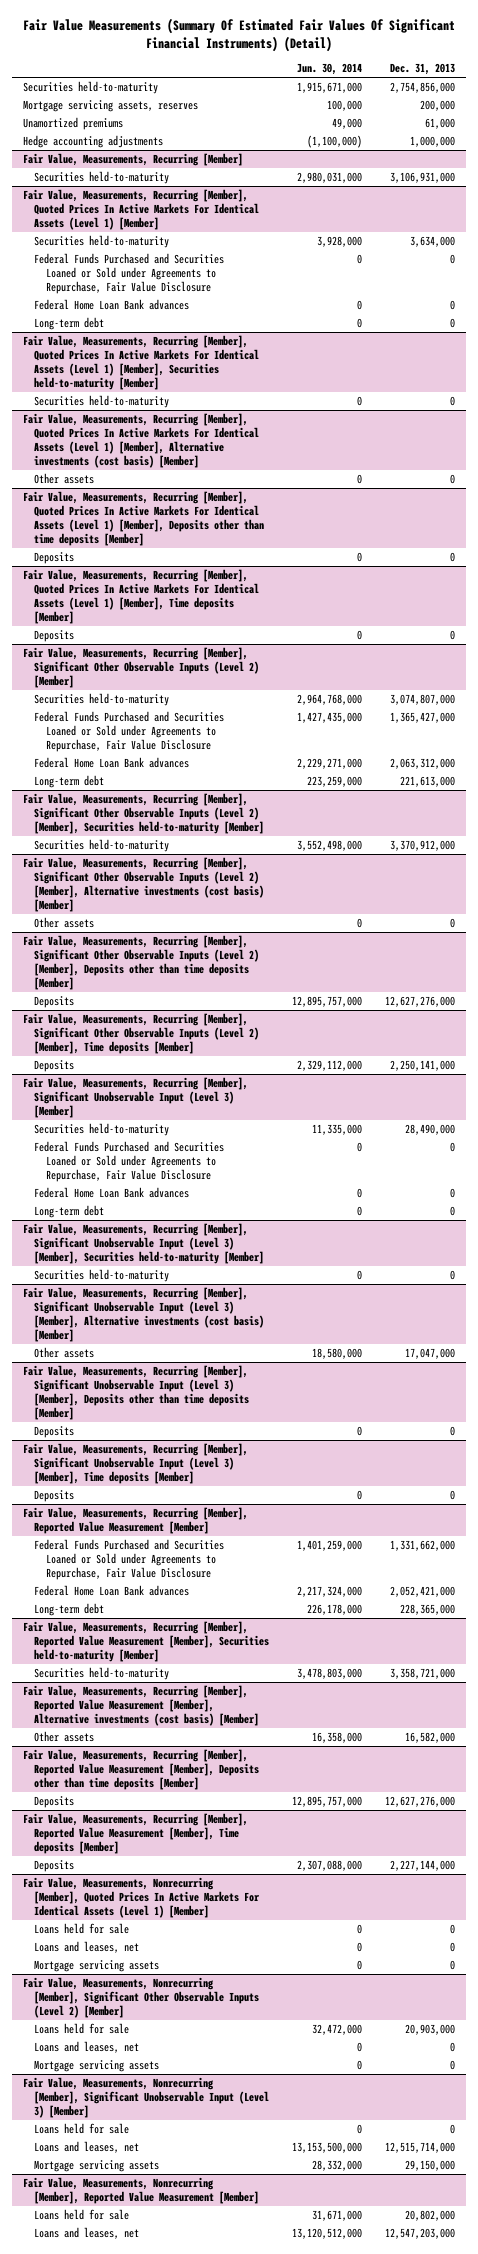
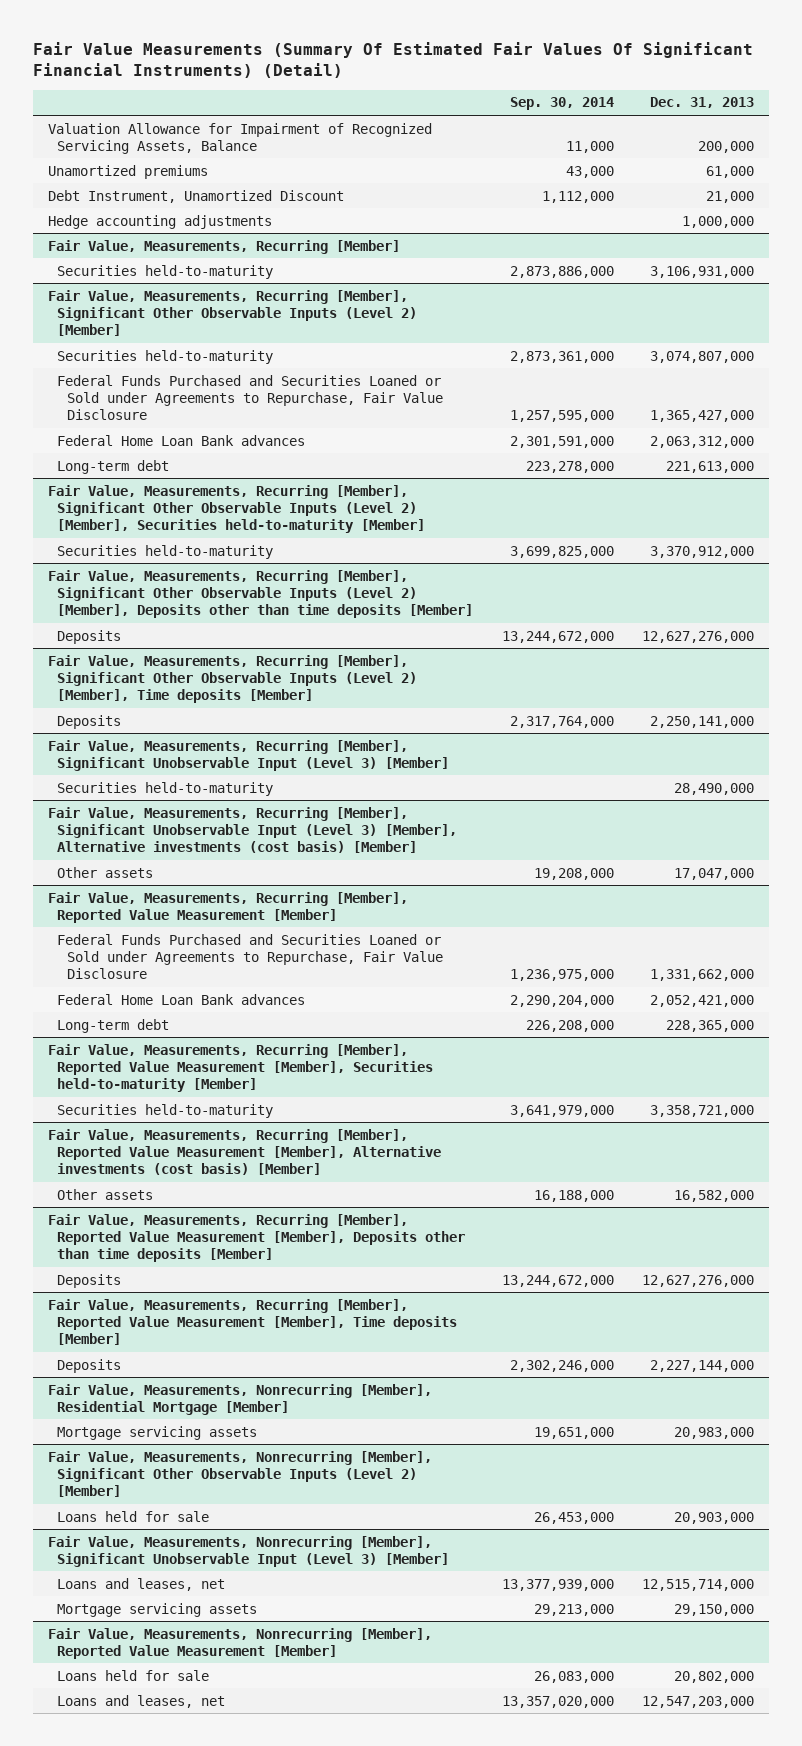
- | Jun. 30, 2014 | Dec. 31, 2013
+ | Sep. 30, 2014 | Dec. 31, 2013
- Securities held-to-maturity | 1,915,671,000 | 2,754,856,000
- Mortgage servicing assets, reserves | 100,000 | 200,000
+ Valuation Allowance for Impairment of Recognized Servicing Assets, Balance | 11,000 | 200,000
+ Debt Instrument, Unamortized Discount | 1,112,000 | 21,000
- Fair Value, Measurements, Recurring [Member], Quoted Prices In Active Markets For Identical Assets (Level 1) [Member]
- Securities held-to-maturity | 3,928,000 | 3,634,000
- Federal Funds Purchased and Securities Loaned or Sold under Agreements to Repurchase, Fair Value Disclosure | 0 | 0
- Federal Home Loan Bank advances | 0 | 0
- Long-term debt | 0 | 0
- Fair Value, Measurements, Recurring [Member], Quoted Prices In Active Markets For Identical Assets (Level 1) [Member], Securities held-to-maturity [Member]
- Securities held-to-maturity | 0 | 0
- Fair Value, Measurements, Recurring [Member], Quoted Prices In Active Markets For Identical Assets (Level 1) [Member], Alternative investments (cost basis) [Member]
- Other assets | 0 | 0
- Fair Value, Measurements, Recurring [Member], Quoted Prices In Active Markets For Identical Assets (Level 1) [Member], Deposits other than time deposits [Member]
- Deposits | 0 | 0
- Fair Value, Measurements, Recurring [Member], Quoted Prices In Active Markets For Identical Assets (Level 1) [Member], Time deposits [Member]
- Deposits | 0 | 0
- Fair Value, Measurements, Recurring [Member], Significant Other Observable Inputs (Level 2) [Member], Alternative investments (cost basis) [Member]
- Other assets | 0 | 0
@ Fair Value, Measurements, Recurring [Member], Significant Unobservable Input (Level 3) [Member]
- Federal Funds Purchased and Securities Loaned or Sold under Agreements to Repurchase, Fair Value Disclosure | 0 | 0
- Federal Home Loan Bank advances | 0 | 0
- Long-term debt | 0 | 0
- Fair Value, Measurements, Recurring [Member], Significant Unobservable Input (Level 3) [Member], Securities held-to-maturity [Member]
- Securities held-to-maturity | 0 | 0
- Fair Value, Measurements, Recurring [Member], Significant Unobservable Input (Level 3) [Member], Deposits other than time deposits [Member]
- Deposits | 0 | 0
- Fair Value, Measurements, Recurring [Member], Significant Unobservable Input (Level 3) [Member], Time deposits [Member]
- Deposits | 0 | 0
- Fair Value, Measurements, Nonrecurring [Member], Quoted Prices In Active Markets For Identical Assets (Level 1) [Member]
- Loans held for sale | 0 | 0
- Loans and leases, net | 0 | 0
- Mortgage servicing assets | 0 | 0
+ Fair Value, Measurements, Nonrecurring [Member], Residential Mortgage [Member]
+ Mortgage servicing assets | 19,651,000 | 20,983,000
@ Fair Value, Measurements, Nonrecurring [Member], Significant Other Observable Inputs (Level 2) [Member]
- Loans and leases, net | 0 | 0
- Mortgage servicing assets | 0 | 0
@ Fair Value, Measurements, Nonrecurring [Member], Significant Unobservable Input (Level 3) [Member]
- Loans held for sale | 0 | 0

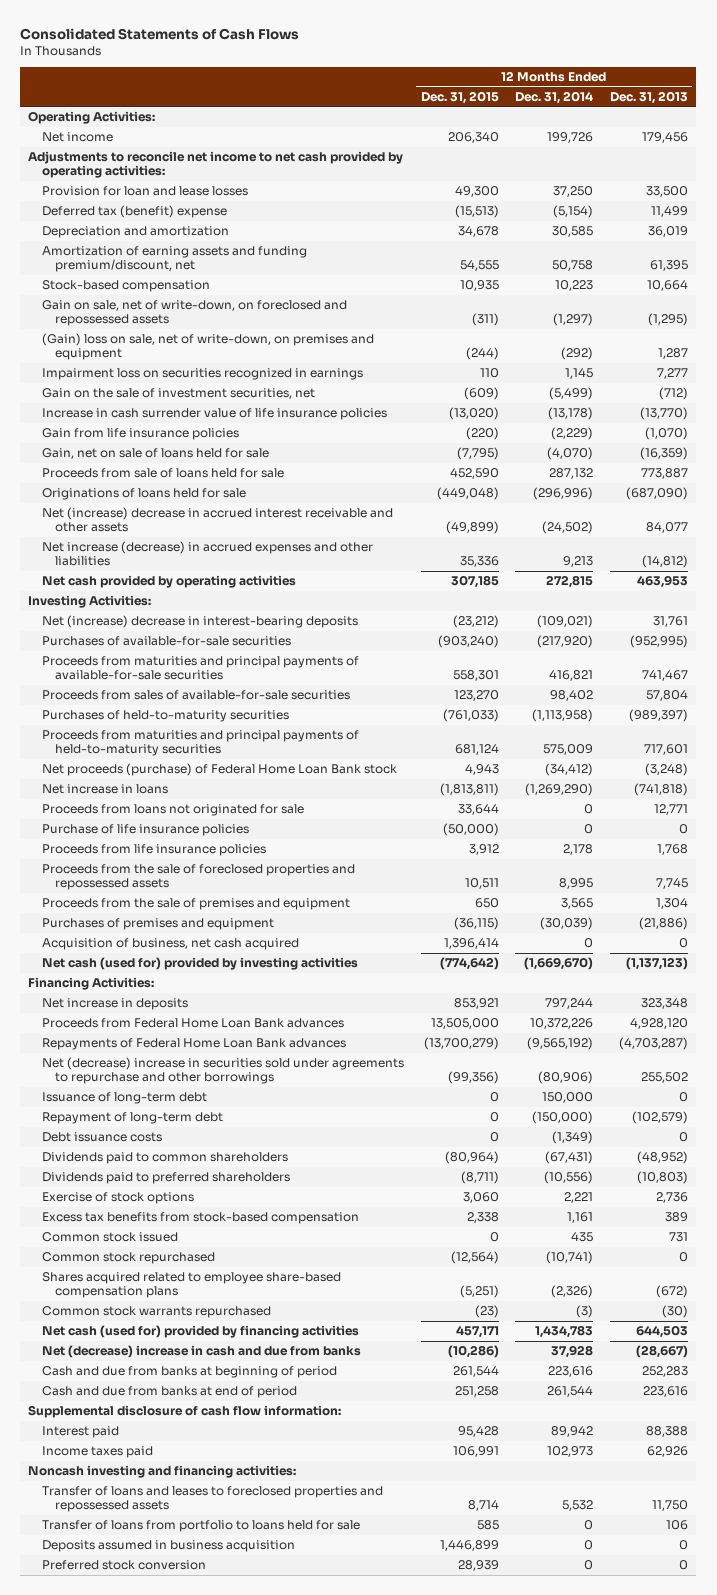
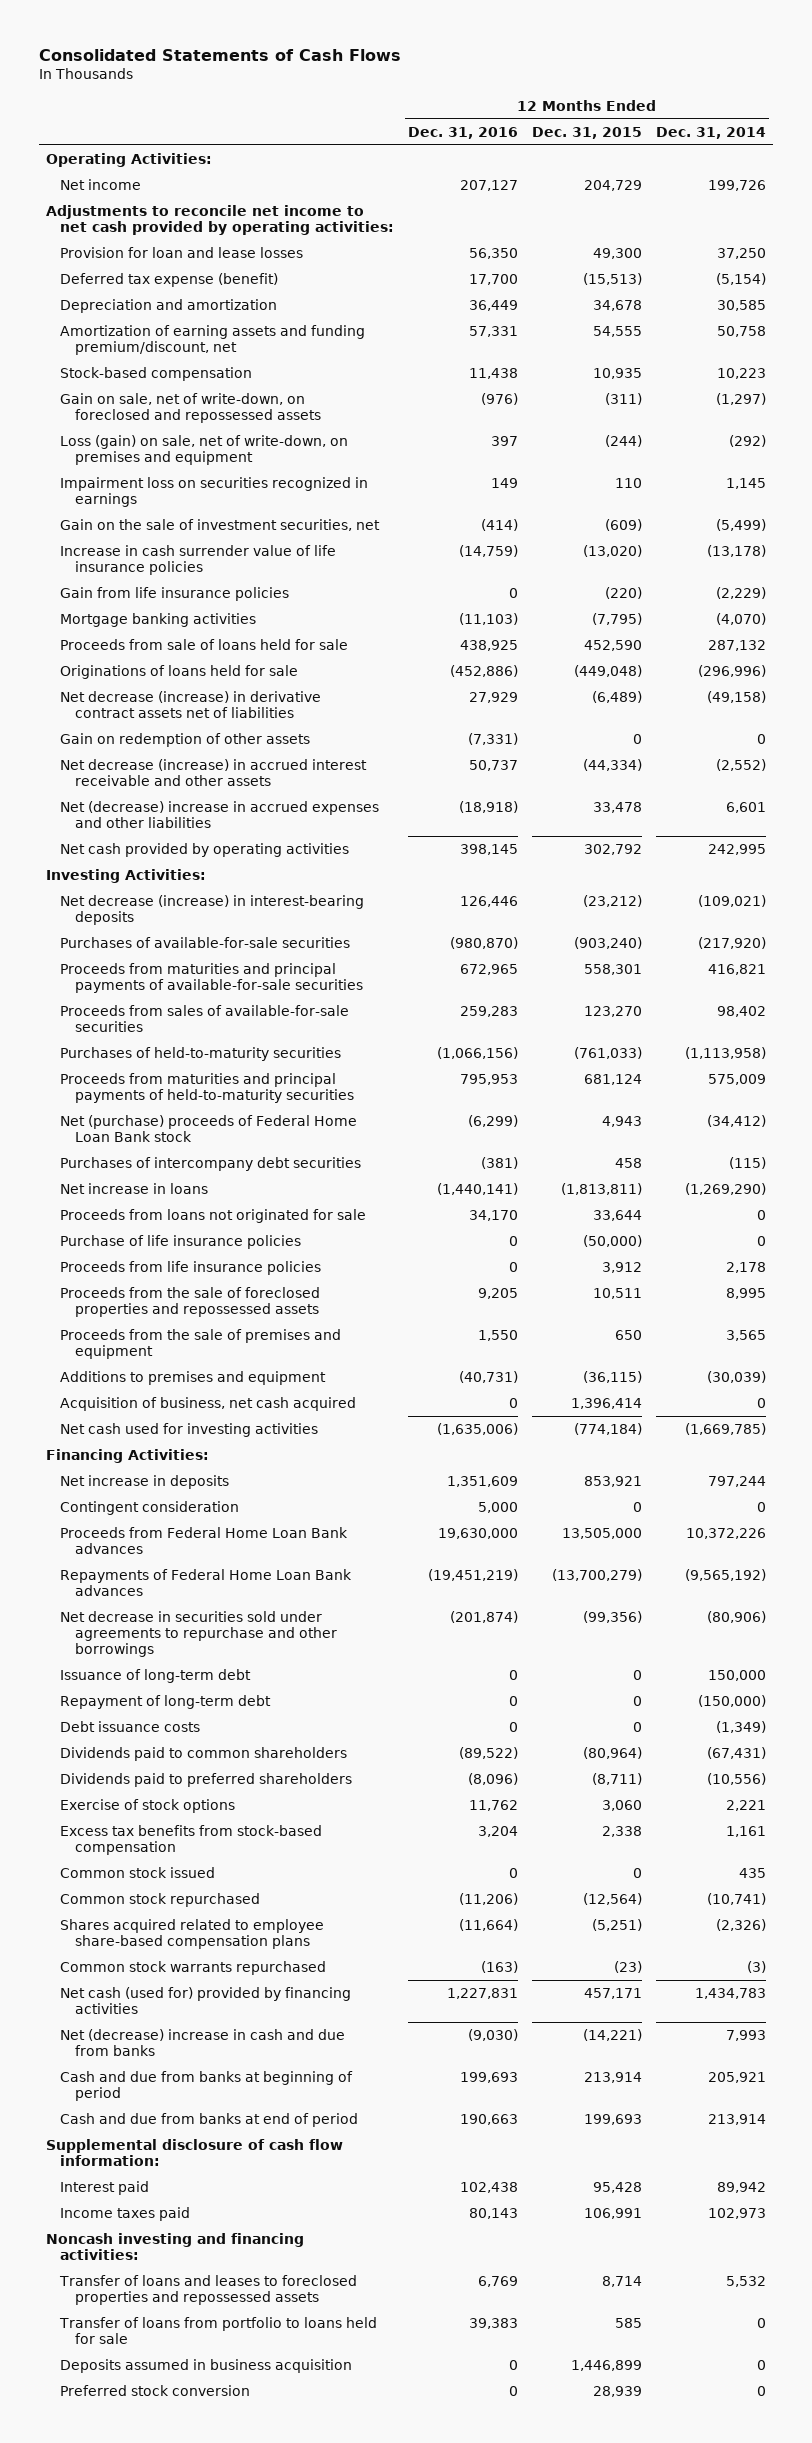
- | 12 Months Ended Dec. 31, 2015 | 12 Months Ended Dec. 31, 2014 | 12 Months Ended Dec. 31, 2013
+ | 12 Months Ended Dec. 31, 2016 | 12 Months Ended Dec. 31, 2015 | 12 Months Ended Dec. 31, 2014
- Net income | 206,340 | 199,726 | 179,456
+ Net income | 207,127 | 204,729 | 199,726
- Deferred tax (benefit) expense | (15,513) | (5,154) | 11,499
+ Deferred tax expense (benefit) | 17,700 | (15,513) | (5,154)
- (Gain) loss on sale, net of write-down, on premises and equipment | (244) | (292) | 1,287
+ Loss (gain) on sale, net of write-down, on premises and equipment | 397 | (244) | (292)
- Gain, net on sale of loans held for sale | (7,795) | (4,070) | (16,359)
+ Mortgage banking activities | (11,103) | (7,795) | (4,070)
- Net (increase) decrease in accrued interest receivable and other assets | (49,899) | (24,502) | 84,077
- Net increase (decrease) in accrued expenses and other liabilities | 35,336 | 9,213 | (14,812)
- Net cash provided by operating activities | 307,185 | 272,815 | 463,953
+ Net decrease (increase) in derivative contract assets net of liabilities | 27,929 | (6,489) | (49,158)
+ Gain on redemption of other assets | (7,331) | 0 | 0
+ Net decrease (increase) in accrued interest receivable and other assets | 50,737 | (44,334) | (2,552)
+ Net (decrease) increase in accrued expenses and other liabilities | (18,918) | 33,478 | 6,601
+ Net cash provided by operating activities | 398,145 | 302,792 | 242,995
- Net (increase) decrease in interest-bearing deposits | (23,212) | (109,021) | 31,761
+ Net decrease (increase) in interest-bearing deposits | 126,446 | (23,212) | (109,021)
- Net proceeds (purchase) of Federal Home Loan Bank stock | 4,943 | (34,412) | (3,248)
+ Net (purchase) proceeds of Federal Home Loan Bank stock | (6,299) | 4,943 | (34,412)
+ Purchases of intercompany debt securities | (381) | 458 | (115)
- Purchases of premises and equipment | (36,115) | (30,039) | (21,886)
+ Additions to premises and equipment | (40,731) | (36,115) | (30,039)
- Net cash (used for) provided by investing activities | (774,642) | (1,669,670) | (1,137,123)
+ Net cash used for investing activities | (1,635,006) | (774,184) | (1,669,785)
+ Contingent consideration | 5,000 | 0 | 0
- Net (decrease) increase in securities sold under agreements to repurchase and other borrowings | (99,356) | (80,906) | 255,502
+ Net decrease in securities sold under agreements to repurchase and other borrowings | (201,874) | (99,356) | (80,906)
- Net (decrease) increase in cash and due from banks | (10,286) | 37,928 | (28,667)
- Cash and due from banks at beginning of period | 261,544 | 223,616 | 252,283
- Cash and due from banks at end of period | 251,258 | 261,544 | 223,616
+ Net (decrease) increase in cash and due from banks | (9,030) | (14,221) | 7,993
+ Cash and due from banks at beginning of period | 199,693 | 213,914 | 205,921
+ Cash and due from banks at end of period | 190,663 | 199,693 | 213,914

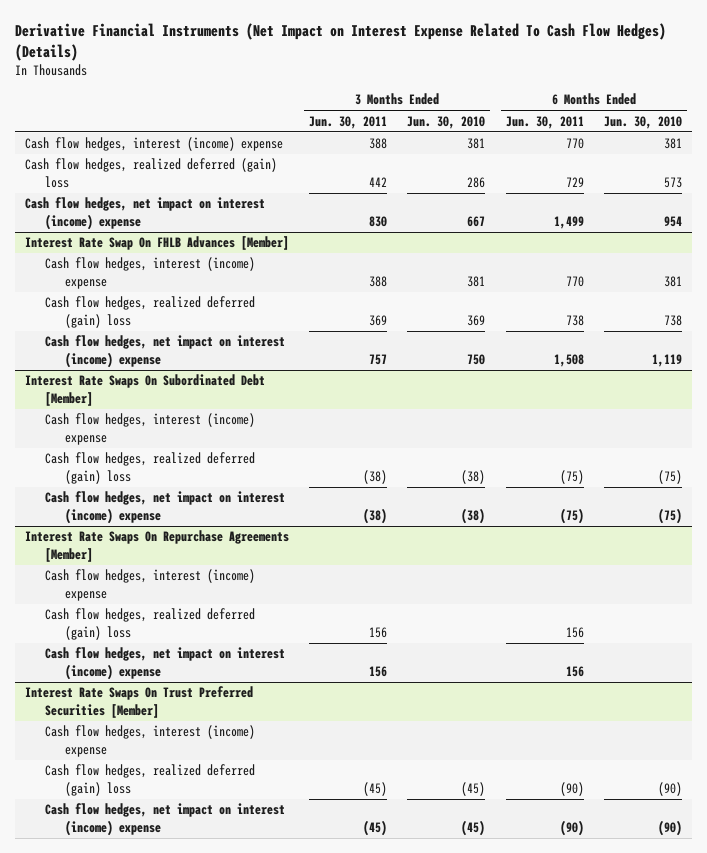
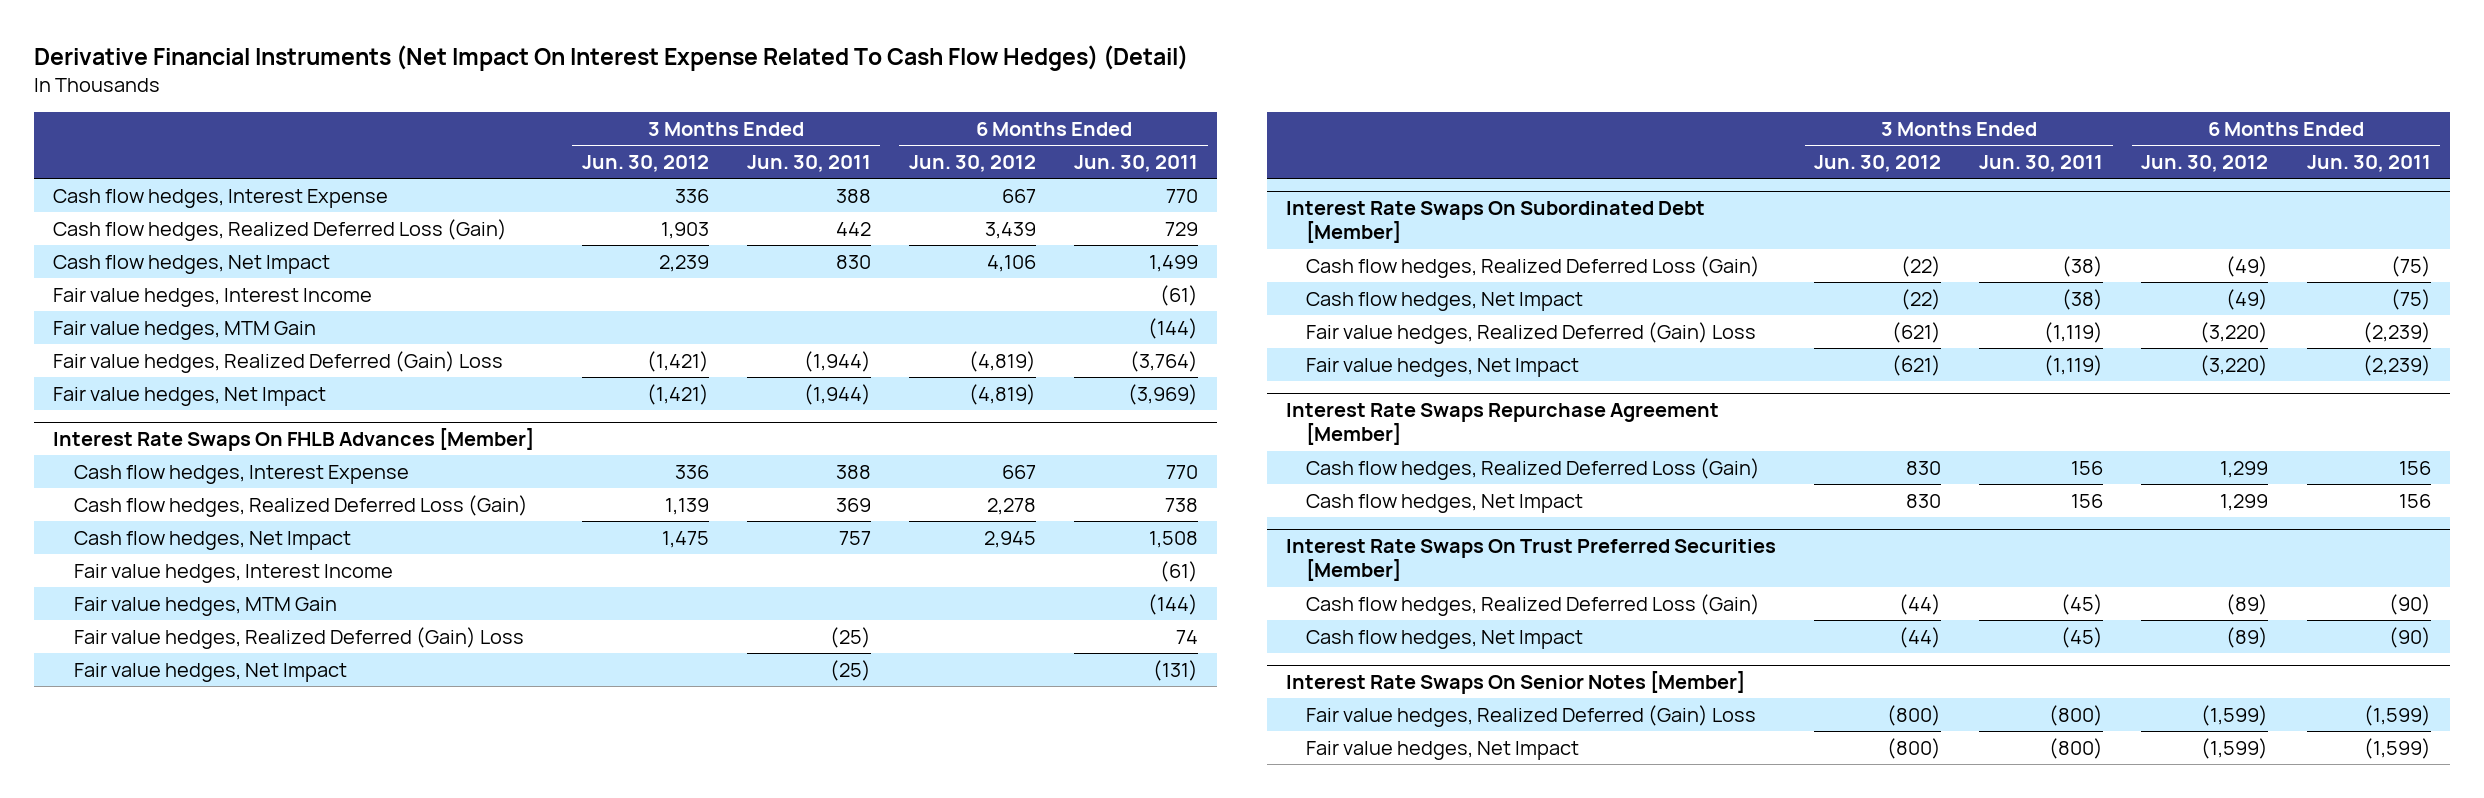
- Derivative Financial Instruments (Net Impact on Interest Expense Related To Cash Flow Hedges) (Details)
+ Derivative Financial Instruments (Net Impact On Interest Expense Related To Cash Flow Hedges) (Detail)
- | 3 Months Ended Jun. 30, 2011 | 3 Months Ended Jun. 30, 2010 | 6 Months Ended Jun. 30, 2011 | 6 Months Ended Jun. 30, 2010
+ | 3 Months Ended Jun. 30, 2012 | 3 Months Ended Jun. 30, 2011 | 6 Months Ended Jun. 30, 2012 | 6 Months Ended Jun. 30, 2011
- Cash flow hedges, interest (income) expense | 388 | 381 | 770 | 381
- Cash flow hedges, realized deferred (gain) loss | 442 | 286 | 729 | 573
- Cash flow hedges, net impact on interest (income) expense | 830 | 667 | 1,499 | 954
- Interest Rate Swap On FHLB Advances [Member]
- Cash flow hedges, interest (income) expense | 388 | 381 | 770 | 381
- Cash flow hedges, realized deferred (gain) loss | 369 | 369 | 738 | 738
- Cash flow hedges, net impact on interest (income) expense | 757 | 750 | 1,508 | 1,119
+ Cash flow hedges, Interest Expense | 336 | 388 | 667 | 770
+ Cash flow hedges, Realized Deferred Loss (Gain) | 1,903 | 442 | 3,439 | 729
+ Cash flow hedges, Net Impact | 2,239 | 830 | 4,106 | 1,499
+ Fair value hedges, Interest Income | | | | (61)
+ Fair value hedges, MTM Gain | | | | (144)
+ Fair value hedges, Realized Deferred (Gain) Loss | (1,421) | (1,944) | (4,819) | (3,764)
+ Fair value hedges, Net Impact | (1,421) | (1,944) | (4,819) | (3,969)
+ Interest Rate Swaps On FHLB Advances [Member]
+ Cash flow hedges, Interest Expense | 336 | 388 | 667 | 770
+ Cash flow hedges, Realized Deferred Loss (Gain) | 1,139 | 369 | 2,278 | 738
+ Cash flow hedges, Net Impact | 1,475 | 757 | 2,945 | 1,508
+ Fair value hedges, Interest Income | | | | (61)
+ Fair value hedges, MTM Gain | | | | (144)
+ Fair value hedges, Realized Deferred (Gain) Loss | | (25) | | 74
+ Fair value hedges, Net Impact | | (25) | | (131)
@ Interest Rate Swaps On Subordinated Debt [Member]
- Cash flow hedges, interest (income) expense
- Cash flow hedges, realized deferred (gain) loss | (38) | (38) | (75) | (75)
- Cash flow hedges, net impact on interest (income) expense | (38) | (38) | (75) | (75)
- Interest Rate Swaps On Repurchase Agreements [Member]
- Cash flow hedges, interest (income) expense
- Cash flow hedges, realized deferred (gain) loss | 156 | | 156 |
- Cash flow hedges, net impact on interest (income) expense | 156 | | 156 |
@ Interest Rate Swaps On Subordinated Debt [Member]
+ Cash flow hedges, Realized Deferred Loss (Gain) | (22) | (38) | (49) | (75)
+ Cash flow hedges, Net Impact | (22) | (38) | (49) | (75)
+ Fair value hedges, Realized Deferred (Gain) Loss | (621) | (1,119) | (3,220) | (2,239)
+ Fair value hedges, Net Impact | (621) | (1,119) | (3,220) | (2,239)
+ Interest Rate Swaps Repurchase Agreement [Member]
+ Cash flow hedges, Realized Deferred Loss (Gain) | 830 | 156 | 1,299 | 156
+ Cash flow hedges, Net Impact | 830 | 156 | 1,299 | 156
@ Interest Rate Swaps On Trust Preferred Securities [Member]
- Cash flow hedges, interest (income) expense
- Cash flow hedges, realized deferred (gain) loss | (45) | (45) | (90) | (90)
- Cash flow hedges, net impact on interest (income) expense | (45) | (45) | (90) | (90)
+ Cash flow hedges, Realized Deferred Loss (Gain) | (44) | (45) | (89) | (90)
+ Cash flow hedges, Net Impact | (44) | (45) | (89) | (90)
+ Interest Rate Swaps On Senior Notes [Member]
+ Fair value hedges, Realized Deferred (Gain) Loss | (800) | (800) | (1,599) | (1,599)
+ Fair value hedges, Net Impact | (800) | (800) | (1,599) | (1,599)

